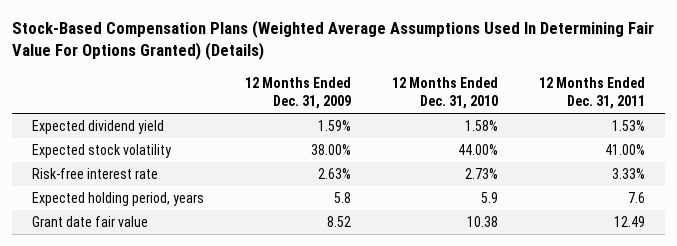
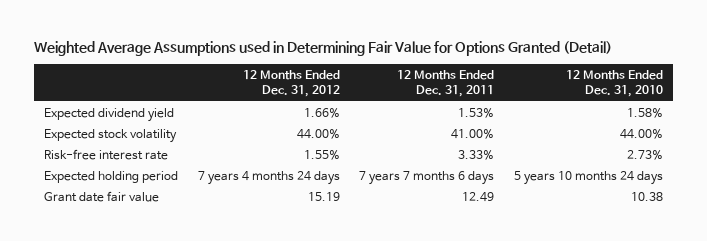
- Stock-Based Compensation Plans (Weighted Average Assumptions Used In Determining Fair Value For Options Granted) (Details)
+ Weighted Average Assumptions used in Determining Fair Value for Options Granted (Detail)
- | 12 Months Ended Dec. 31, 2009 | 12 Months Ended Dec. 31, 2010 | 12 Months Ended Dec. 31, 2011
+ | 12 Months Ended Dec. 31, 2012 | 12 Months Ended Dec. 31, 2011 | 12 Months Ended Dec. 31, 2010
- Expected holding period, years | 5.8 | 5.9 | 7.6
+ Expected holding period | 7 years 4 months 24 days | 7 years 7 months 6 days | 5 years 10 months 24 days

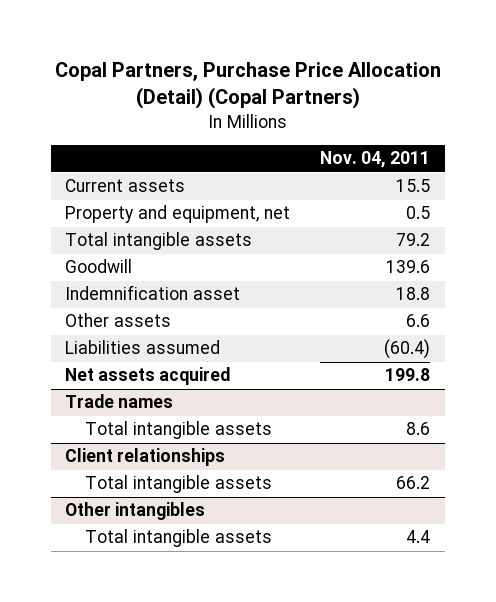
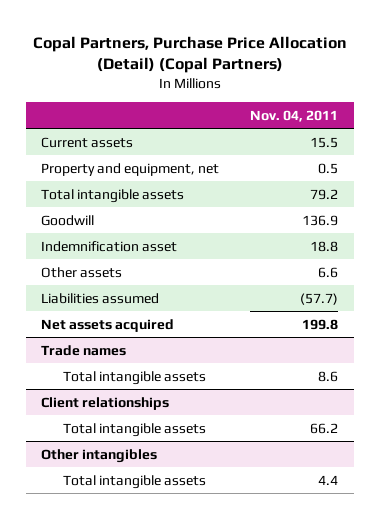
- Goodwill | 139.6
+ Goodwill | 136.9
- Liabilities assumed | (60.4)
+ Liabilities assumed | (57.7)

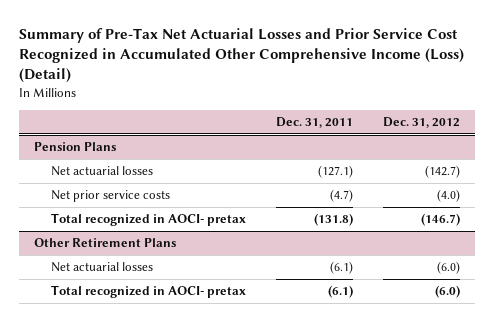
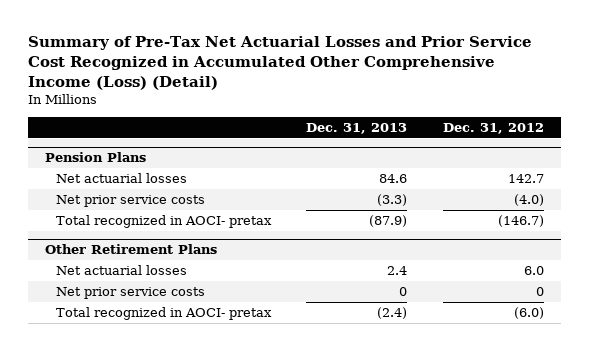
- | Dec. 31, 2011 | Dec. 31, 2012
+ | Dec. 31, 2013 | Dec. 31, 2012
@ Pension Plans
- Net actuarial losses | (127.1) | (142.7)
+ Net actuarial losses | 84.6 | 142.7
@ Other Retirement Plans
- Net actuarial losses | (6.1) | (6.0)
+ Net actuarial losses | 2.4 | 6.0
+ Net prior service costs | 0 | 0

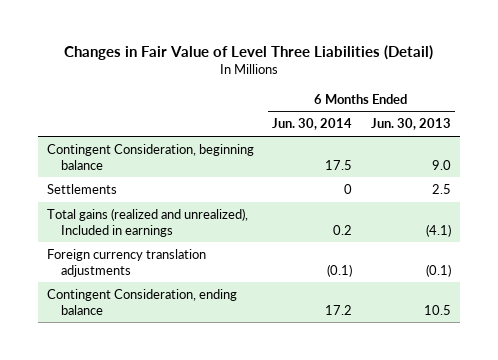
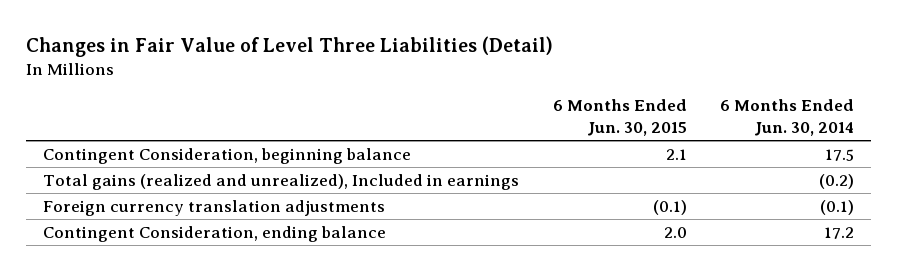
- | 6 Months Ended Jun. 30, 2014 | 6 Months Ended Jun. 30, 2013
+ | 6 Months Ended Jun. 30, 2015 | 6 Months Ended Jun. 30, 2014
- Settlements | 0 | 2.5
- Total gains (realized and unrealized), Included in earnings | 0.2 | (4.1)
+ Total gains (realized and unrealized), Included in earnings | | (0.2)

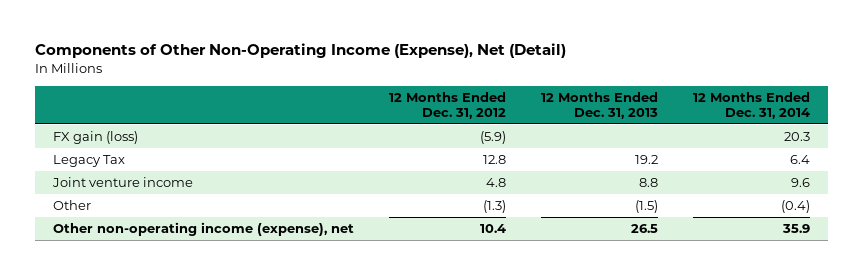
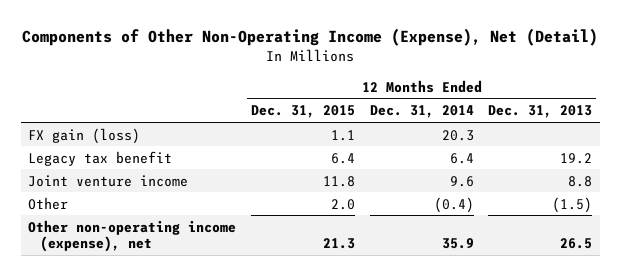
- | 12 Months Ended Dec. 31, 2012 | 12 Months Ended Dec. 31, 2013 | 12 Months Ended Dec. 31, 2014
+ | 12 Months Ended Dec. 31, 2015 | 12 Months Ended Dec. 31, 2014 | 12 Months Ended Dec. 31, 2013
- Legacy Tax | 12.8 | 19.2 | 6.4
+ Legacy tax benefit | 6.4 | 6.4 | 19.2

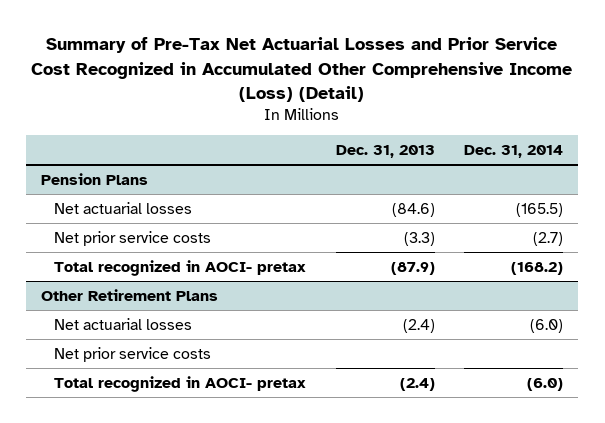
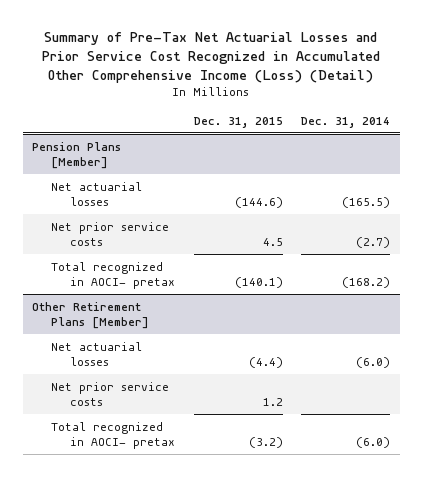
- | Dec. 31, 2013 | Dec. 31, 2014
+ | Dec. 31, 2015 | Dec. 31, 2014
- Pension Plans
+ Pension Plans [Member]
- Other Retirement Plans
+ Other Retirement Plans [Member]

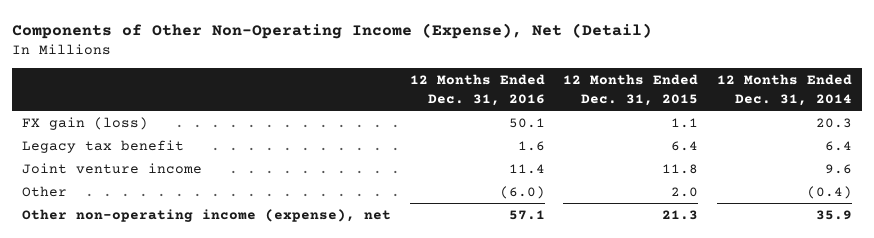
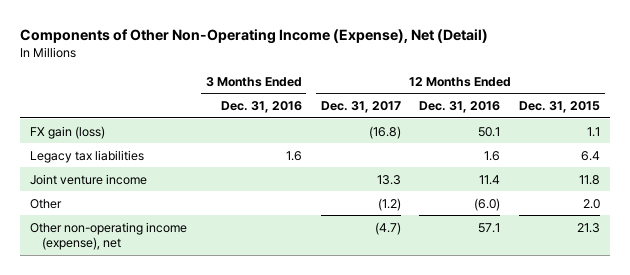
- | 12 Months Ended Dec. 31, 2016 | 12 Months Ended Dec. 31, 2015 | 12 Months Ended Dec. 31, 2014
+ | 3 Months Ended Dec. 31, 2016 | 12 Months Ended Dec. 31, 2017 | 12 Months Ended Dec. 31, 2016 | 12 Months Ended Dec. 31, 2015
- Legacy tax benefit | 1.6 | 6.4 | 6.4
+ Legacy tax liabilities | 1.6 | | 1.6 | 6.4

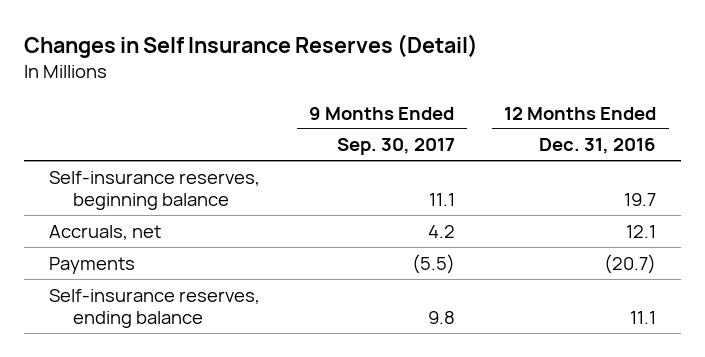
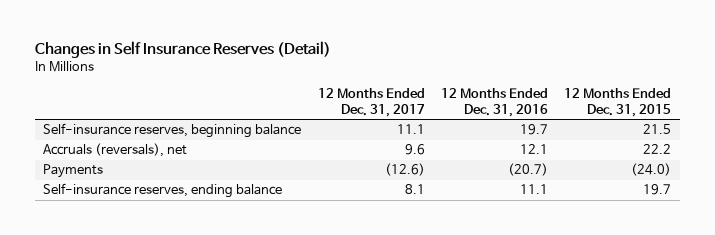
- | 9 Months Ended Sep. 30, 2017 | 12 Months Ended Dec. 31, 2016
+ | 12 Months Ended Dec. 31, 2017 | 12 Months Ended Dec. 31, 2016 | 12 Months Ended Dec. 31, 2015
- Accruals, net | 4.2 | 12.1
+ Accruals (reversals), net | 9.6 | 12.1 | 22.2

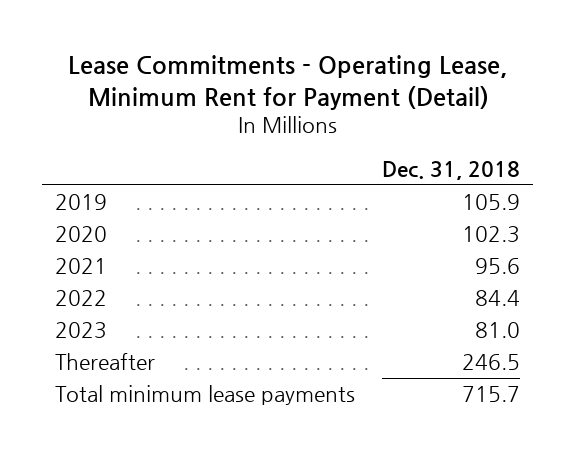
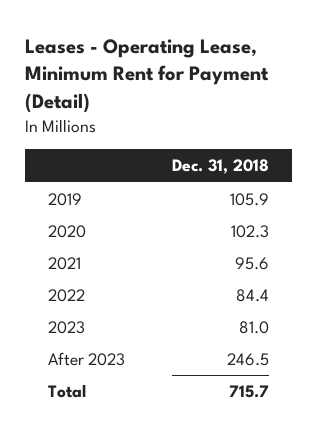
- Lease Commitments - Operating Lease, Minimum Rent for Payment (Detail)
+ Leases - Operating Lease, Minimum Rent for Payment (Detail)
- Thereafter | 246.5
- Total minimum lease payments | 715.7
+ After 2023 | 246.5
+ Total | 715.7

